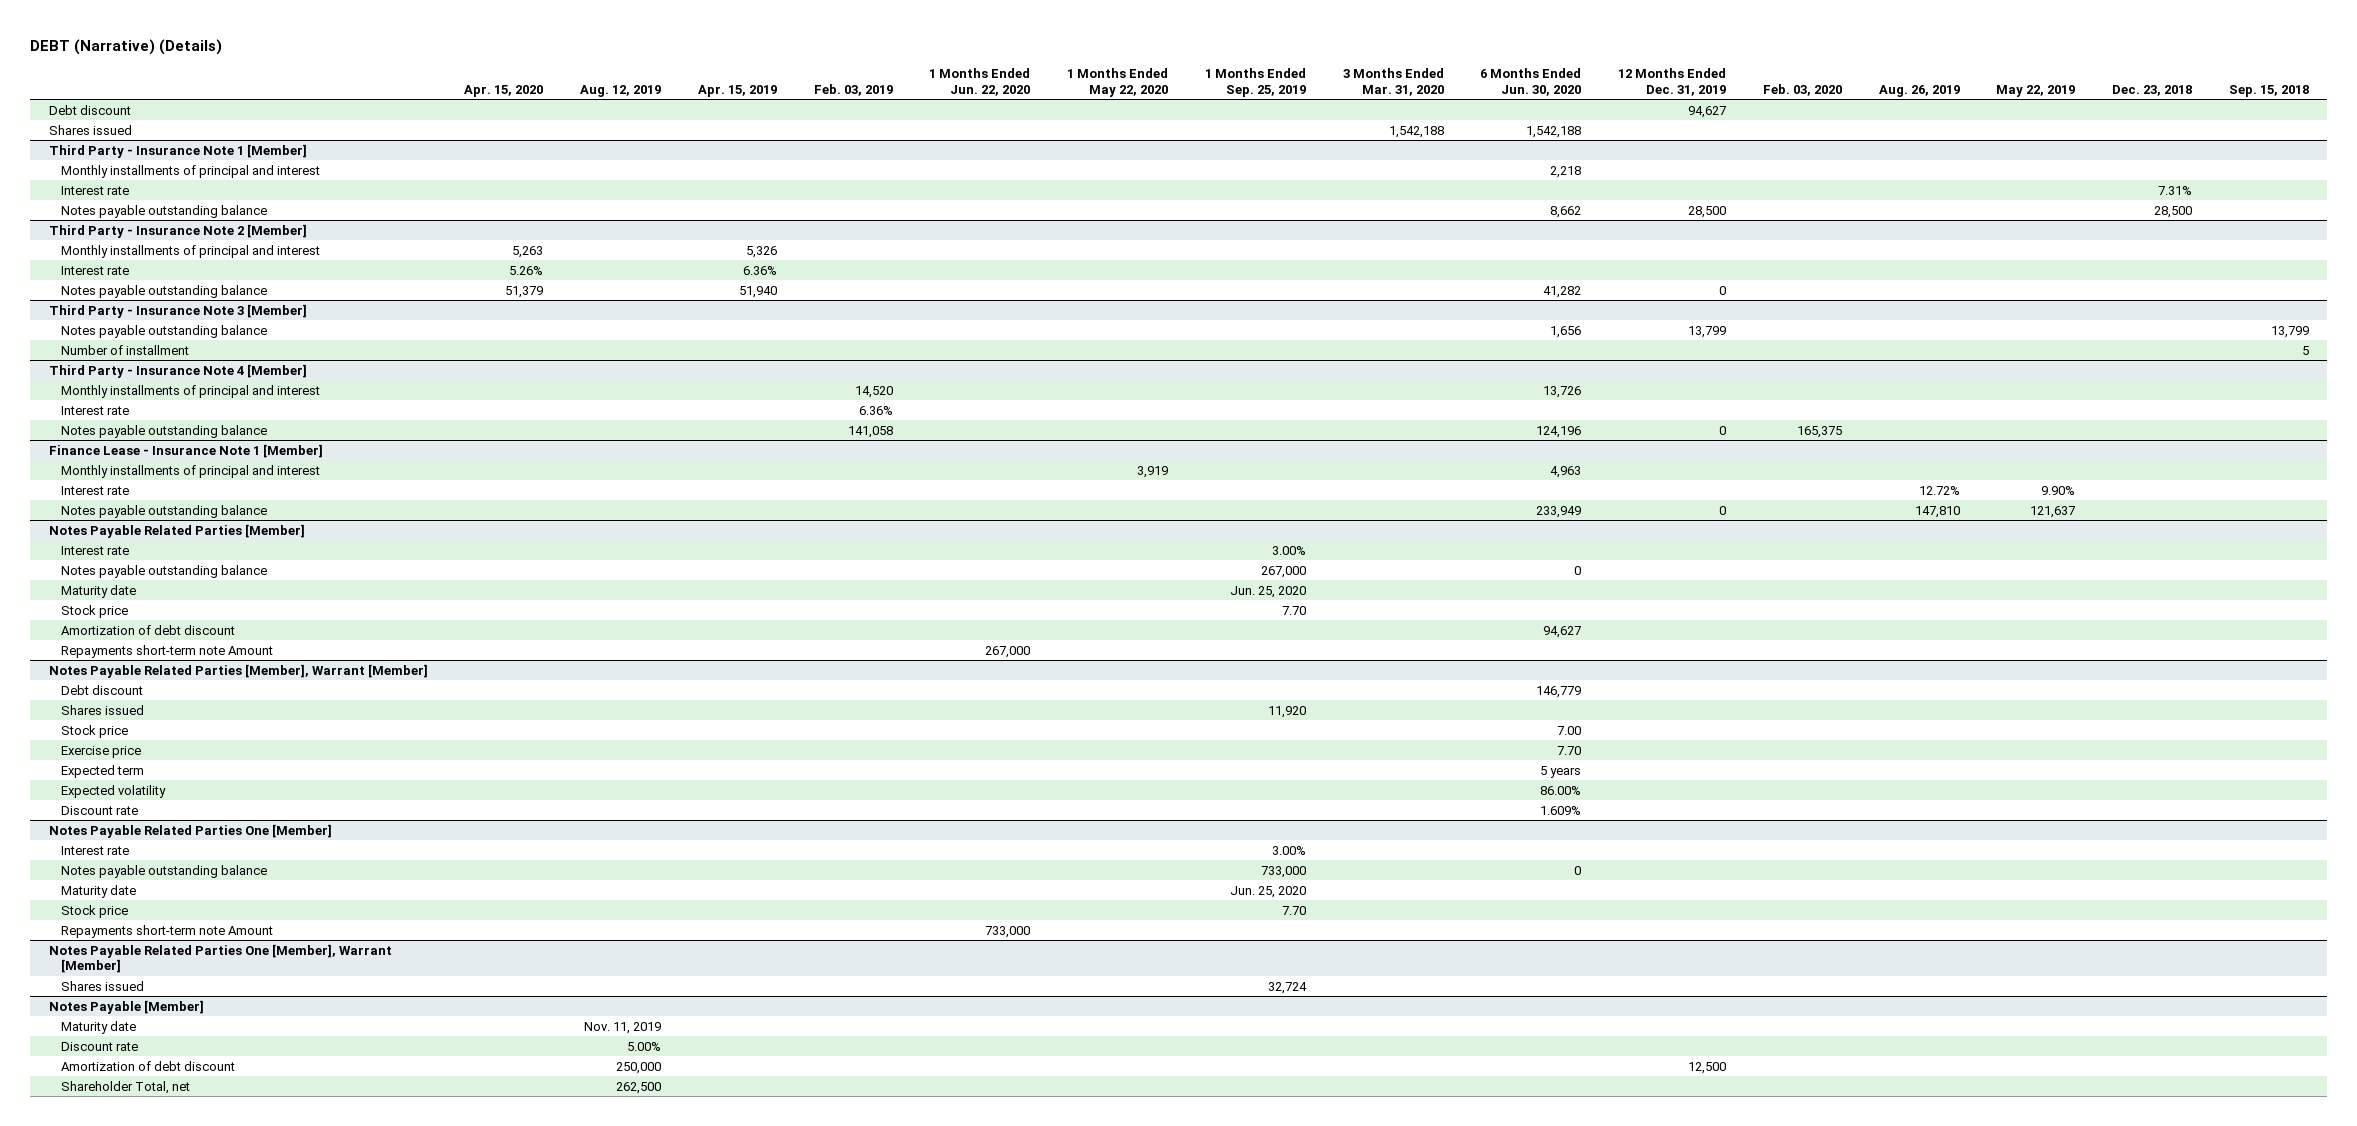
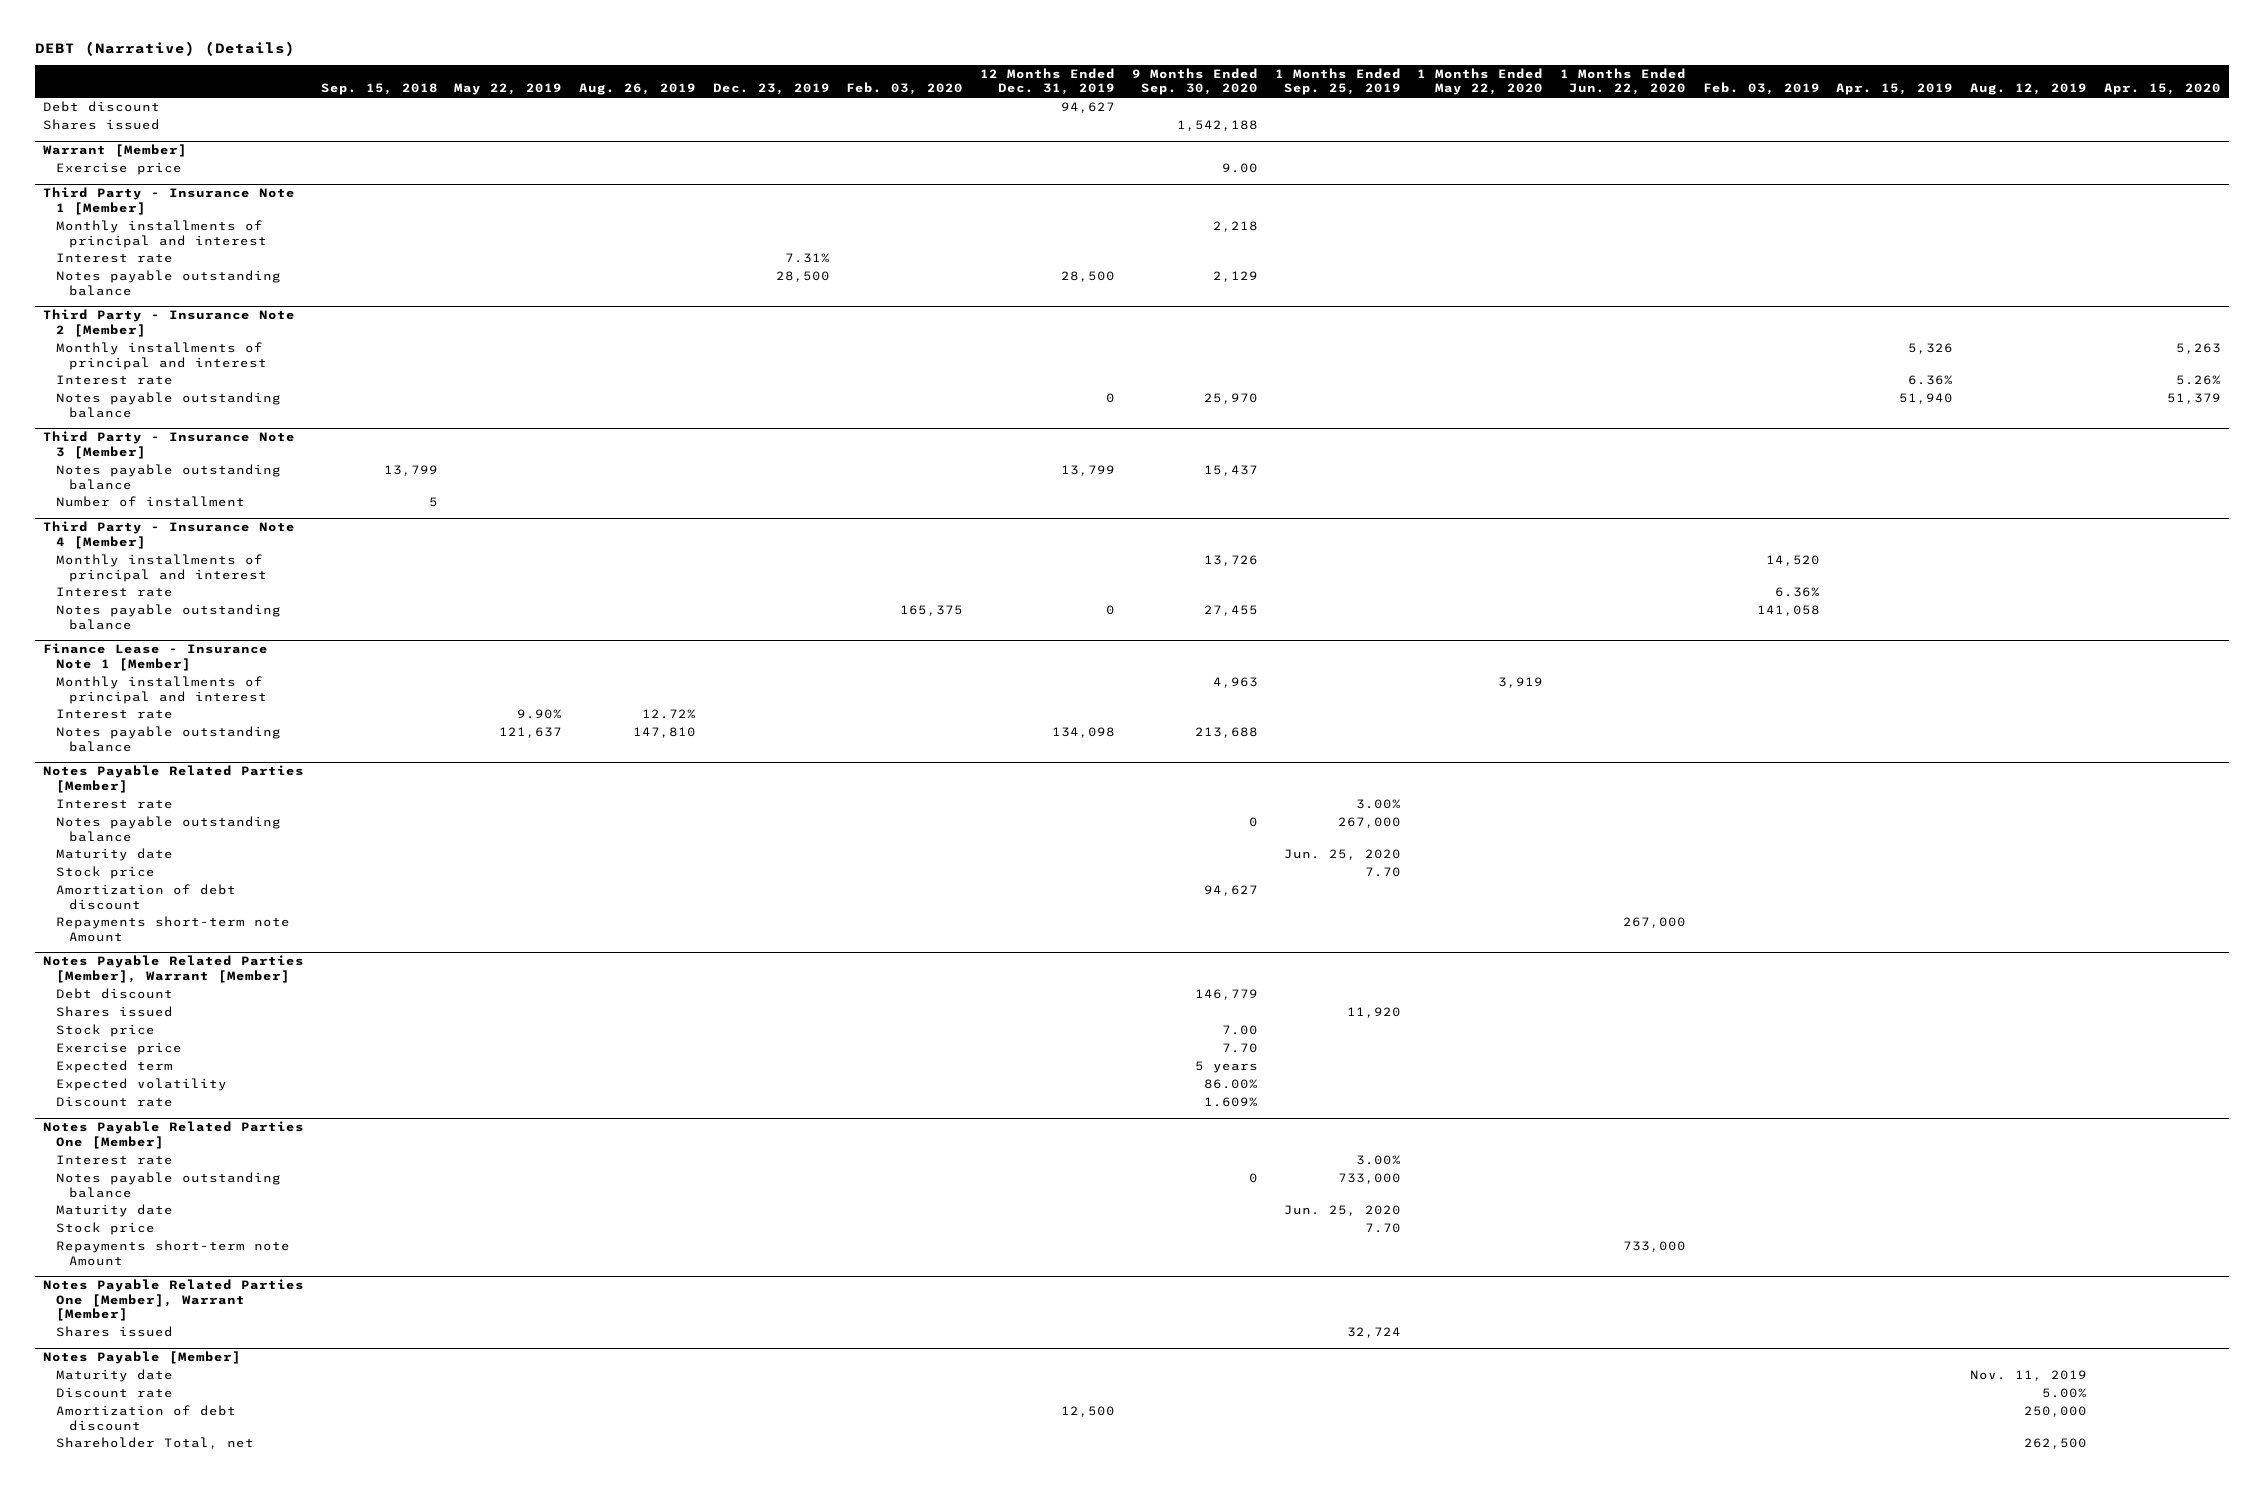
- | Apr. 15, 2020 | Aug. 12, 2019 | Apr. 15, 2019 | Feb. 03, 2019 | 1 Months Ended Jun. 22, 2020 | 1 Months Ended May 22, 2020 | 1 Months Ended Sep. 25, 2019 | 3 Months Ended Mar. 31, 2020 | 6 Months Ended Jun. 30, 2020 | 12 Months Ended Dec. 31, 2019 | Feb. 03, 2020 | Aug. 26, 2019 | May 22, 2019 | Dec. 23, 2018 | Sep. 15, 2018
+ | Sep. 15, 2018 | May 22, 2019 | Aug. 26, 2019 | Dec. 23, 2019 | Feb. 03, 2020 | 12 Months Ended Dec. 31, 2019 | 9 Months Ended Sep. 30, 2020 | 1 Months Ended Sep. 25, 2019 | 1 Months Ended May 22, 2020 | 1 Months Ended Jun. 22, 2020 | Feb. 03, 2019 | Apr. 15, 2019 | Aug. 12, 2019 | Apr. 15, 2020
+ Warrant [Member]
+ Exercise price | | | | | | | 9.00 | | | | | | |
@ Finance Lease - Insurance Note 1 [Member]
- Notes payable outstanding balance | | | | | | | | | 233,949 | 0 | | 147,810 | 121,637 | |
+ Notes payable outstanding balance | | 121,637 | 147,810 | | | 134,098 | 213,688 | | | | | | |

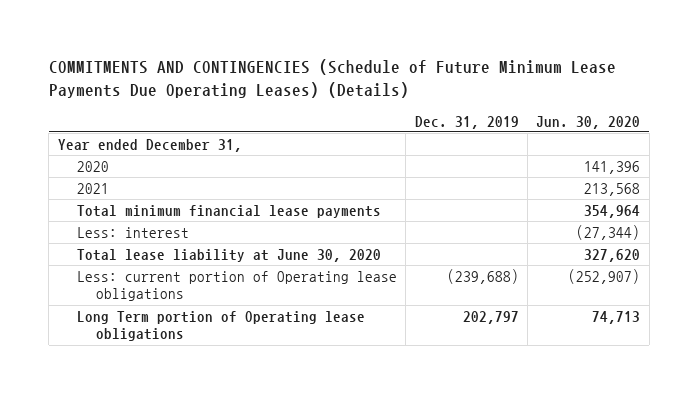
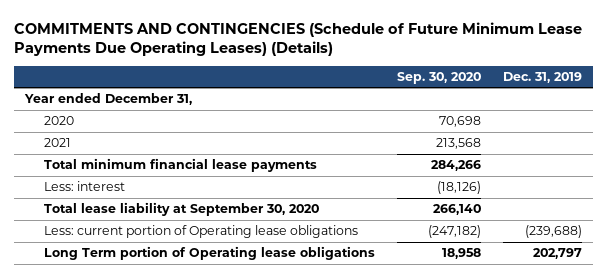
- | Dec. 31, 2019 | Jun. 30, 2020
+ | Sep. 30, 2020 | Dec. 31, 2019
- Total lease liability at June 30, 2020 | | 327,620
+ Total lease liability at September 30, 2020 | 266,140 |

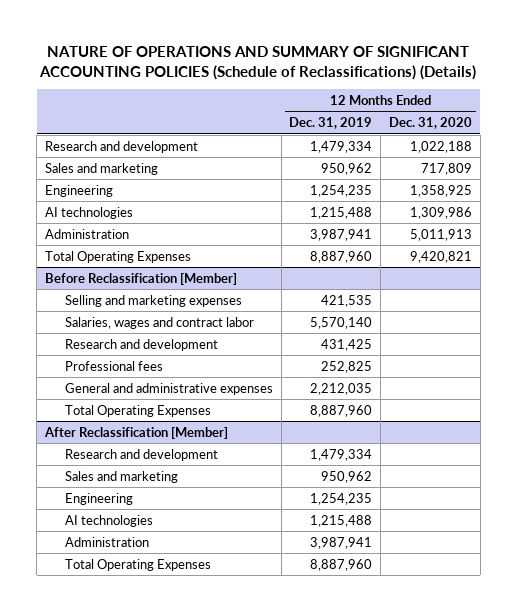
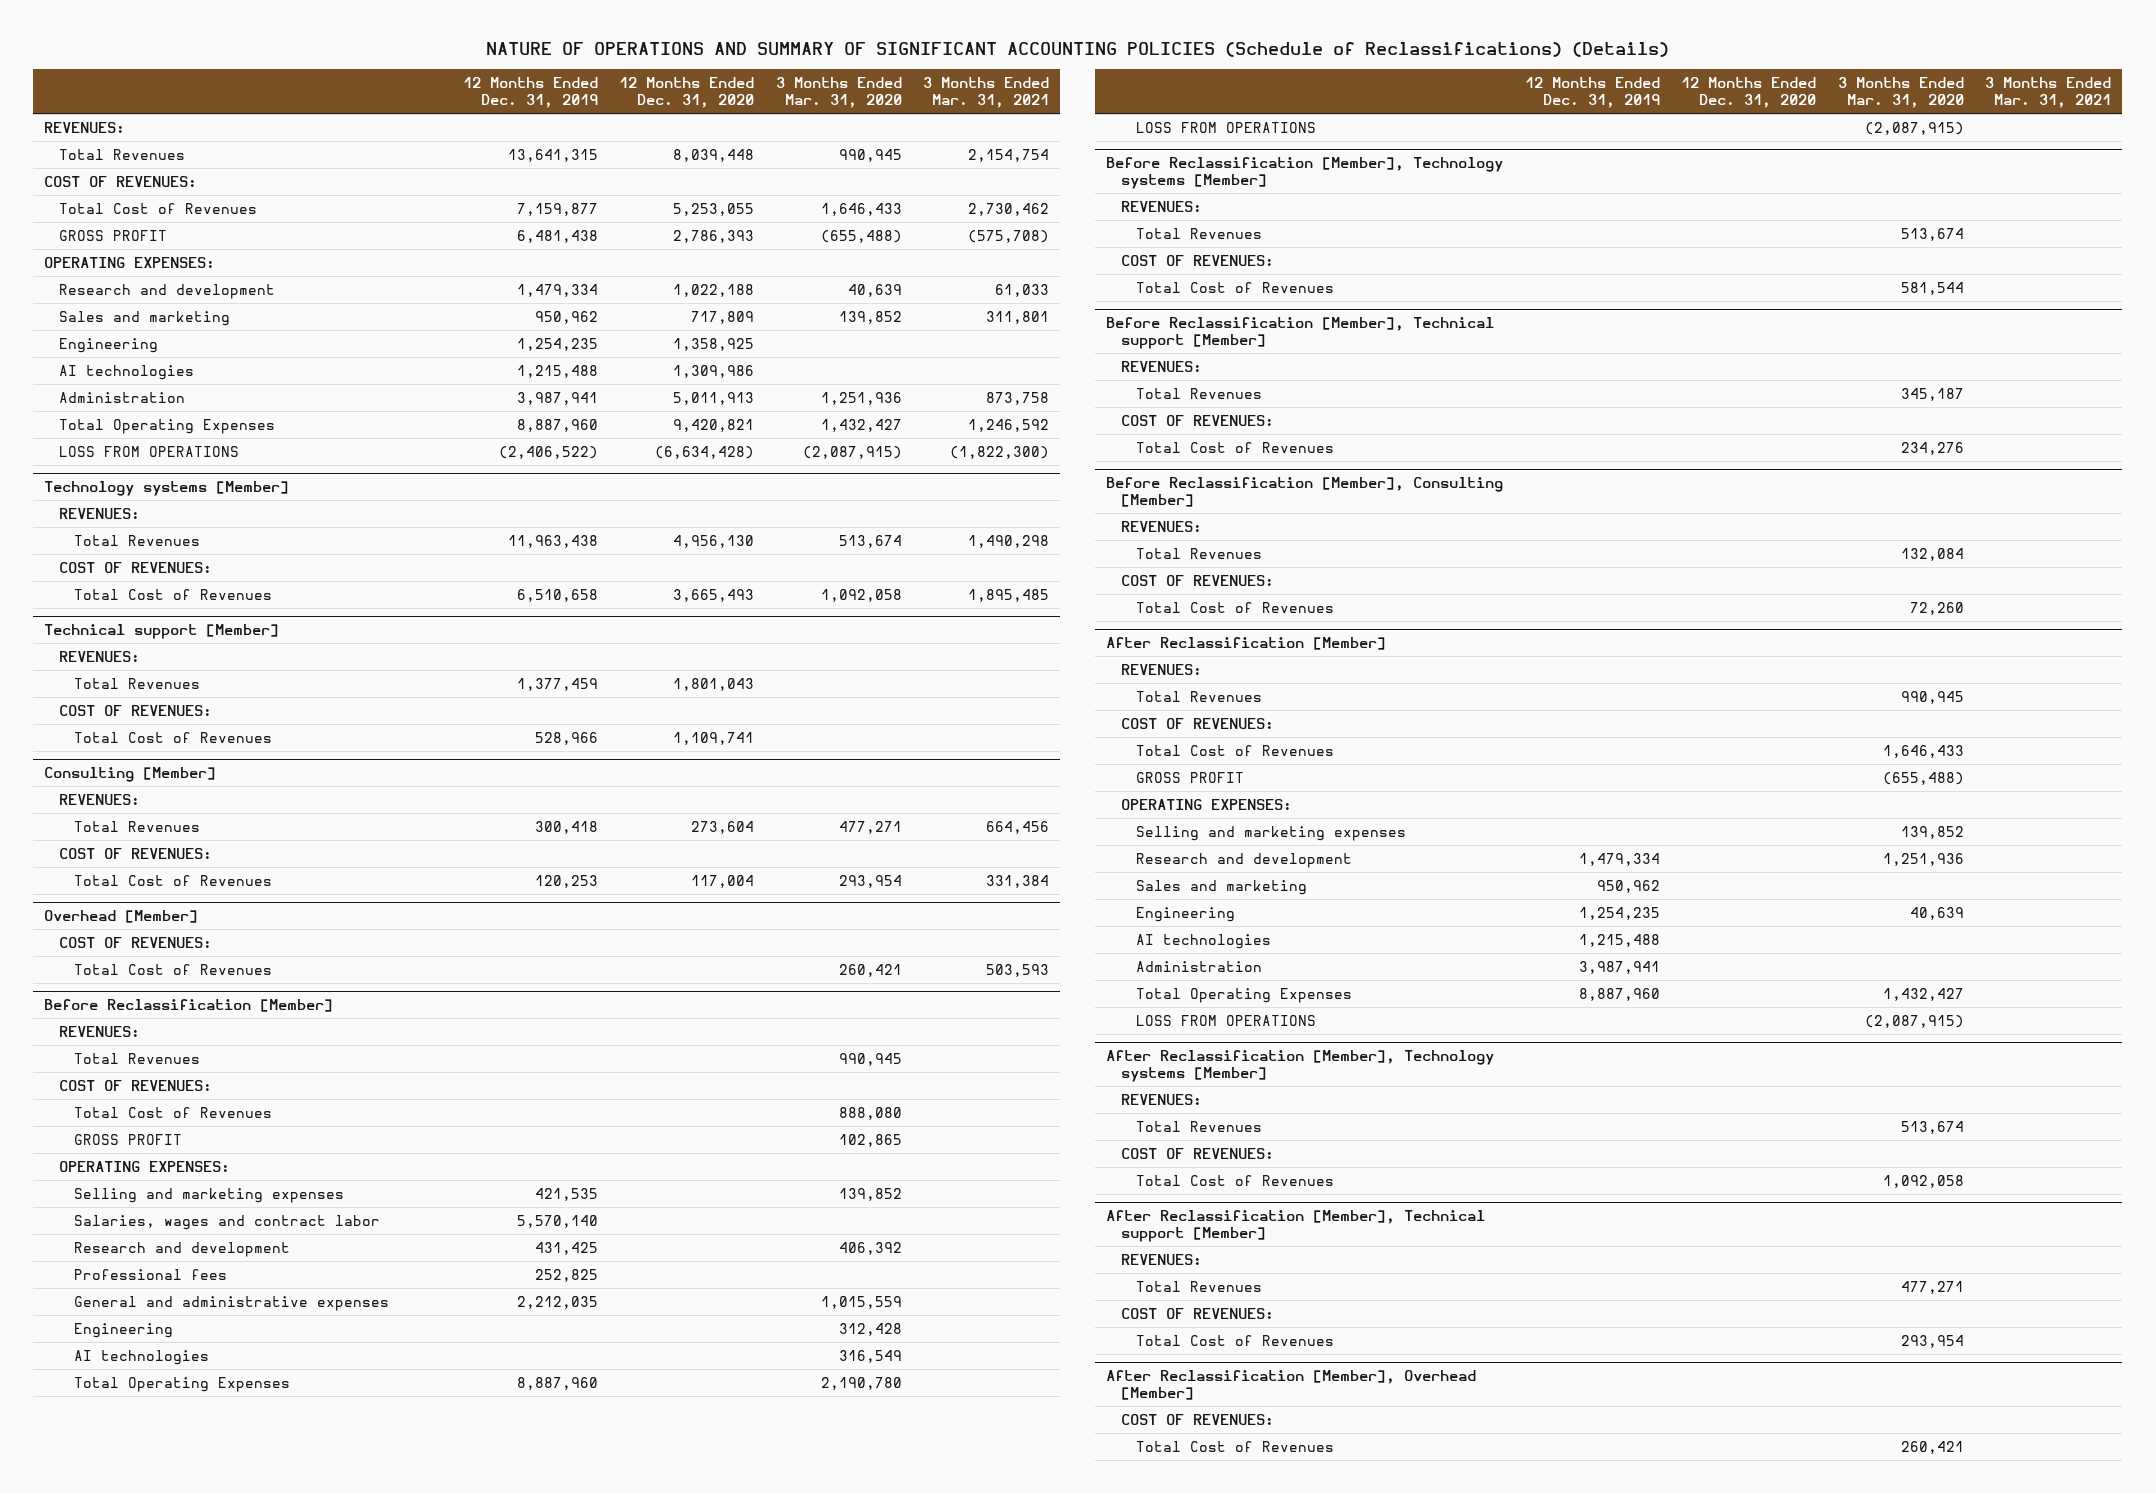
- | 12 Months Ended Dec. 31, 2019 | 12 Months Ended Dec. 31, 2020
+ | 12 Months Ended Dec. 31, 2019 | 12 Months Ended Dec. 31, 2020 | 3 Months Ended Mar. 31, 2020 | 3 Months Ended Mar. 31, 2021
+ REVENUES:
+ Total Revenues | 13,641,315 | 8,039,448 | 990,945 | 2,154,754
+ COST OF REVENUES:
+ Total Cost of Revenues | 7,159,877 | 5,253,055 | 1,646,433 | 2,730,462
+ GROSS PROFIT | 6,481,438 | 2,786,393 | (655,488) | (575,708)
+ OPERATING EXPENSES:
+ LOSS FROM OPERATIONS | (2,406,522) | (6,634,428) | (2,087,915) | (1,822,300)
+ Technology systems [Member]
+ REVENUES:
+ Total Revenues | 11,963,438 | 4,956,130 | 513,674 | 1,490,298
+ COST OF REVENUES:
+ Total Cost of Revenues | 6,510,658 | 3,665,493 | 1,092,058 | 1,895,485
+ Technical support [Member]
+ REVENUES:
+ Total Revenues | 1,377,459 | 1,801,043 | |
+ COST OF REVENUES:
+ Total Cost of Revenues | 528,966 | 1,109,741 | |
+ Consulting [Member]
+ REVENUES:
+ Total Revenues | 300,418 | 273,604 | 477,271 | 664,456
+ COST OF REVENUES:
+ Total Cost of Revenues | 120,253 | 117,004 | 293,954 | 331,384
+ Overhead [Member]
+ COST OF REVENUES:
+ Total Cost of Revenues | | | 260,421 | 503,593
@ Before Reclassification [Member]
+ REVENUES:
+ Total Revenues | | | 990,945 |
+ COST OF REVENUES:
+ Total Cost of Revenues | | | 888,080 |
+ GROSS PROFIT | | | 102,865 |
+ OPERATING EXPENSES:
+ Engineering | | | 312,428 |
+ AI technologies | | | 316,549 |
+ LOSS FROM OPERATIONS | | | (2,087,915) |
+ Before Reclassification [Member], Technology systems [Member]
+ REVENUES:
+ Total Revenues | | | 513,674 |
+ COST OF REVENUES:
+ Total Cost of Revenues | | | 581,544 |
+ Before Reclassification [Member], Technical support [Member]
+ REVENUES:
+ Total Revenues | | | 345,187 |
+ COST OF REVENUES:
+ Total Cost of Revenues | | | 234,276 |
+ Before Reclassification [Member], Consulting [Member]
+ REVENUES:
+ Total Revenues | | | 132,084 |
+ COST OF REVENUES:
+ Total Cost of Revenues | | | 72,260 |
@ After Reclassification [Member]
+ REVENUES:
+ Total Revenues | | | 990,945 |
+ COST OF REVENUES:
+ Total Cost of Revenues | | | 1,646,433 |
+ GROSS PROFIT | | | (655,488) |
+ OPERATING EXPENSES:
+ Selling and marketing expenses | | | 139,852 |
+ LOSS FROM OPERATIONS | | | (2,087,915) |
+ After Reclassification [Member], Technology systems [Member]
+ REVENUES:
+ Total Revenues | | | 513,674 |
+ COST OF REVENUES:
+ Total Cost of Revenues | | | 1,092,058 |
+ After Reclassification [Member], Technical support [Member]
+ REVENUES:
+ Total Revenues | | | 477,271 |
+ COST OF REVENUES:
+ Total Cost of Revenues | | | 293,954 |
+ After Reclassification [Member], Overhead [Member]
+ COST OF REVENUES:
+ Total Cost of Revenues | | | 260,421 |

